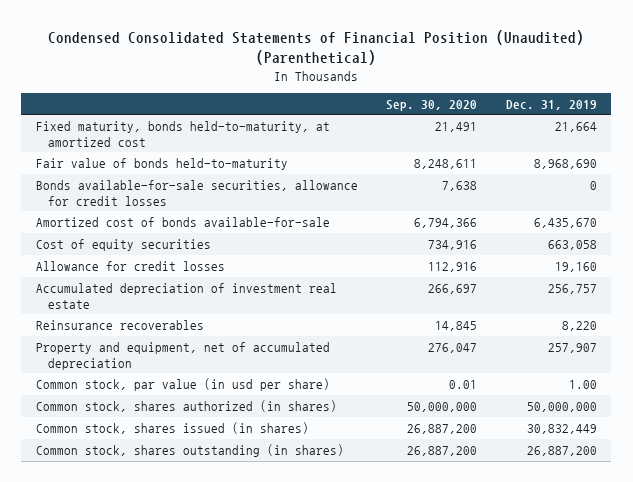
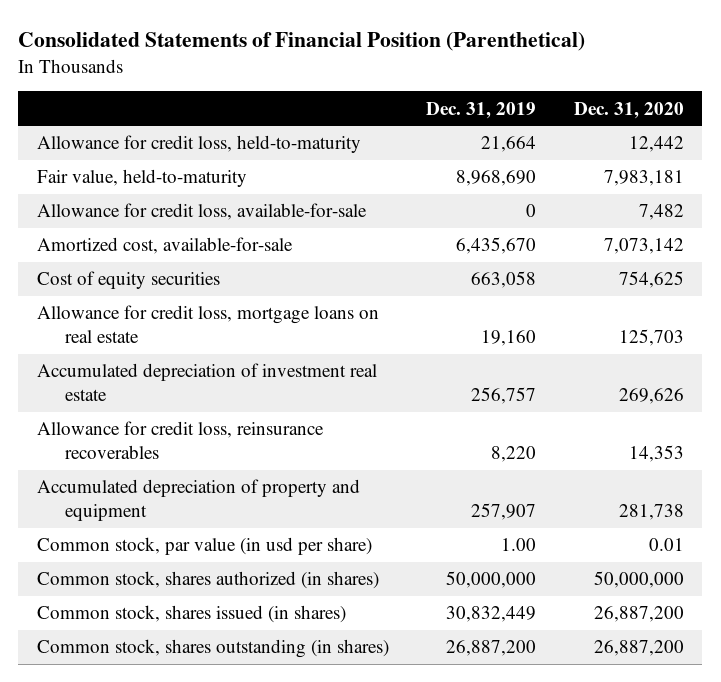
- Condensed Consolidated Statements of Financial Position (Unaudited) (Parenthetical)
+ Consolidated Statements of Financial Position (Parenthetical)
- | Sep. 30, 2020 | Dec. 31, 2019
+ | Dec. 31, 2019 | Dec. 31, 2020
- Fixed maturity, bonds held-to-maturity, at amortized cost | 21,491 | 21,664
- Fair value of bonds held-to-maturity | 8,248,611 | 8,968,690
- Bonds available-for-sale securities, allowance for credit losses | 7,638 | 0
- Amortized cost of bonds available-for-sale | 6,794,366 | 6,435,670
+ Allowance for credit loss, held-to-maturity | 21,664 | 12,442
+ Fair value, held-to-maturity | 8,968,690 | 7,983,181
+ Allowance for credit loss, available-for-sale | 0 | 7,482
+ Amortized cost, available-for-sale | 6,435,670 | 7,073,142
- Allowance for credit losses | 112,916 | 19,160
+ Allowance for credit loss, mortgage loans on real estate | 19,160 | 125,703
- Reinsurance recoverables | 14,845 | 8,220
- Property and equipment, net of accumulated depreciation | 276,047 | 257,907
+ Allowance for credit loss, reinsurance recoverables | 8,220 | 14,353
+ Accumulated depreciation of property and equipment | 257,907 | 281,738

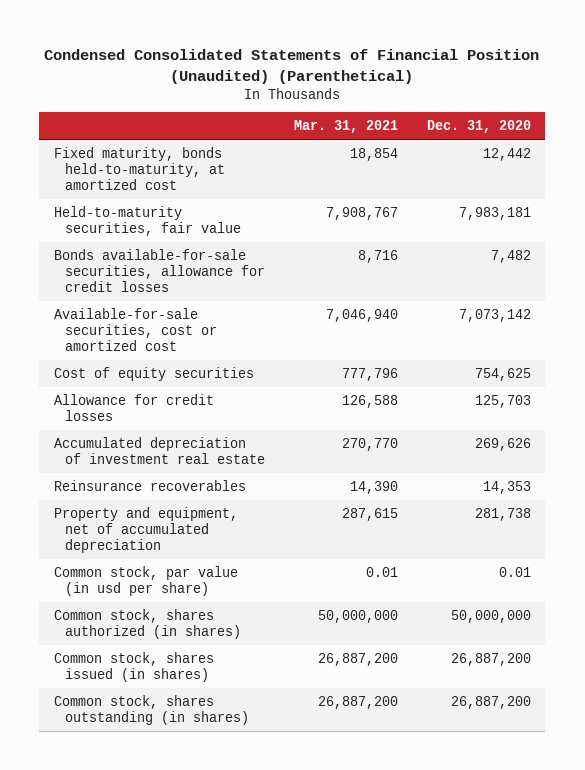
- Consolidated Statements of Financial Position (Parenthetical)
+ Condensed Consolidated Statements of Financial Position (Unaudited) (Parenthetical)
- | Dec. 31, 2019 | Dec. 31, 2020
+ | Mar. 31, 2021 | Dec. 31, 2020
- Allowance for credit loss, held-to-maturity | 21,664 | 12,442
- Fair value, held-to-maturity | 8,968,690 | 7,983,181
- Allowance for credit loss, available-for-sale | 0 | 7,482
- Amortized cost, available-for-sale | 6,435,670 | 7,073,142
+ Fixed maturity, bonds held-to-maturity, at amortized cost | 18,854 | 12,442
+ Held-to-maturity securities, fair value | 7,908,767 | 7,983,181
+ Bonds available-for-sale securities, allowance for credit losses | 8,716 | 7,482
+ Available-for-sale securities, cost or amortized cost | 7,046,940 | 7,073,142
- Allowance for credit loss, mortgage loans on real estate | 19,160 | 125,703
+ Allowance for credit losses | 126,588 | 125,703
- Allowance for credit loss, reinsurance recoverables | 8,220 | 14,353
- Accumulated depreciation of property and equipment | 257,907 | 281,738
+ Reinsurance recoverables | 14,390 | 14,353
+ Property and equipment, net of accumulated depreciation | 287,615 | 281,738

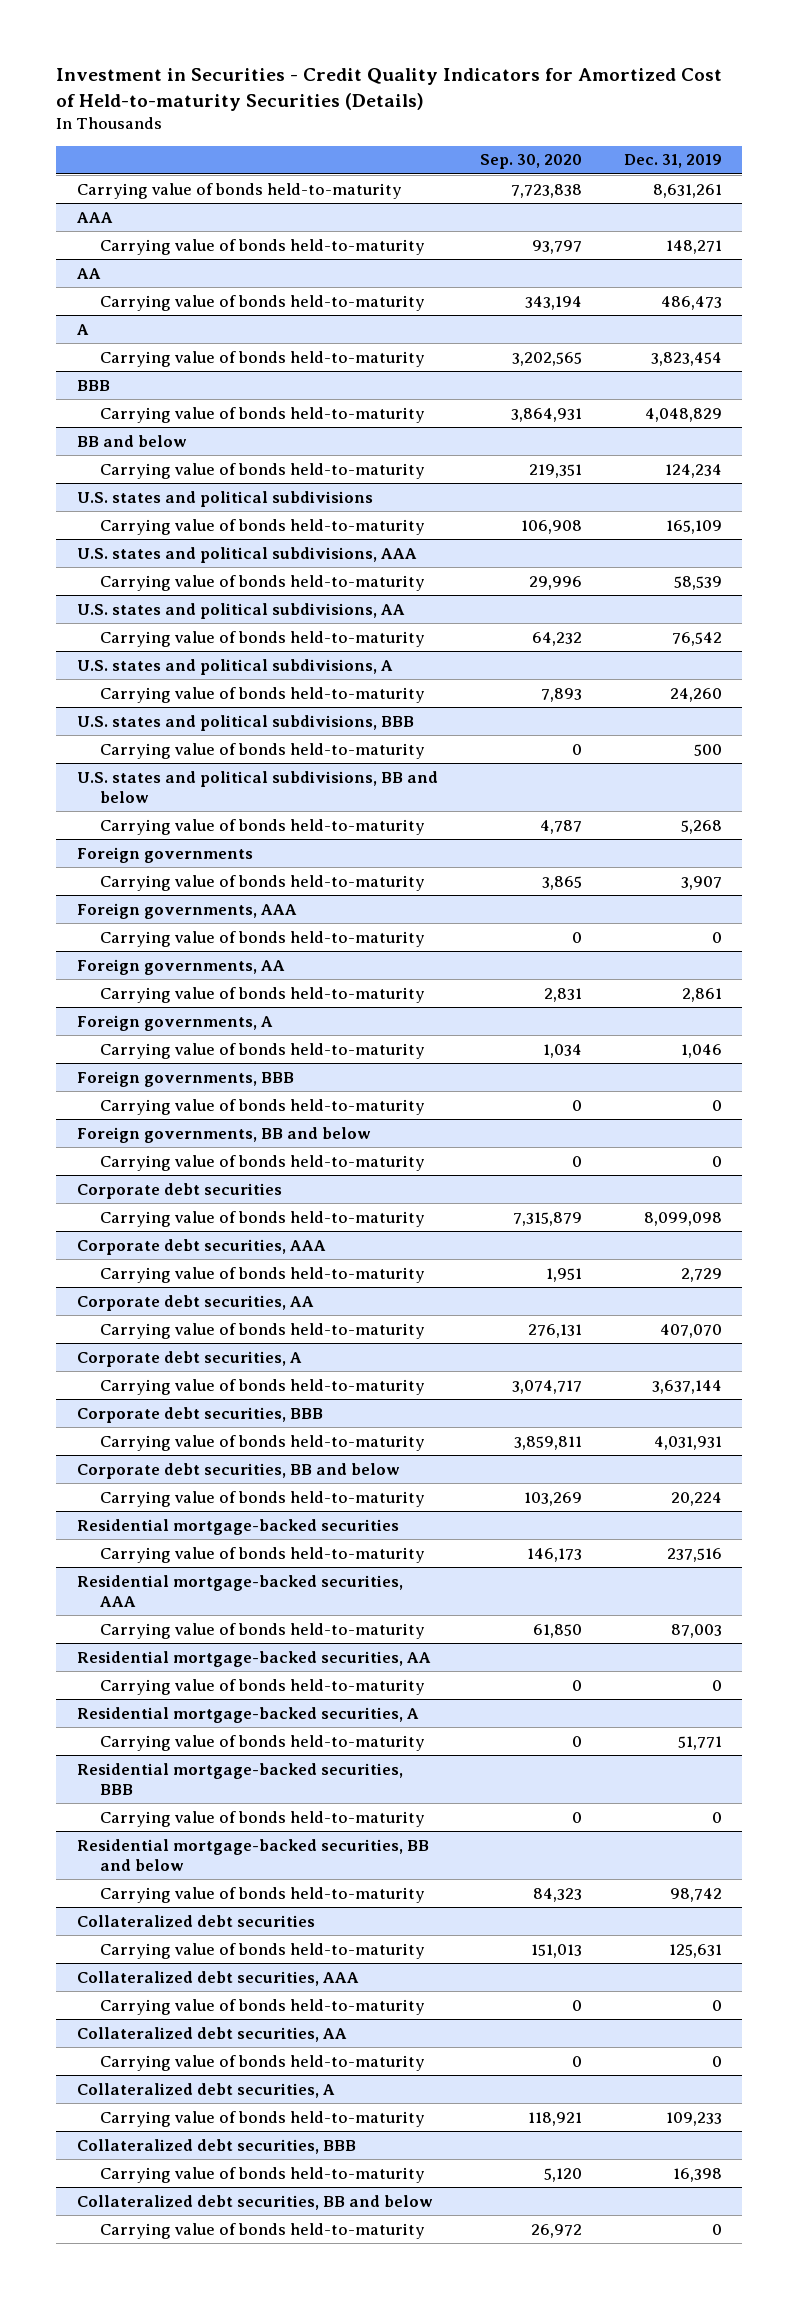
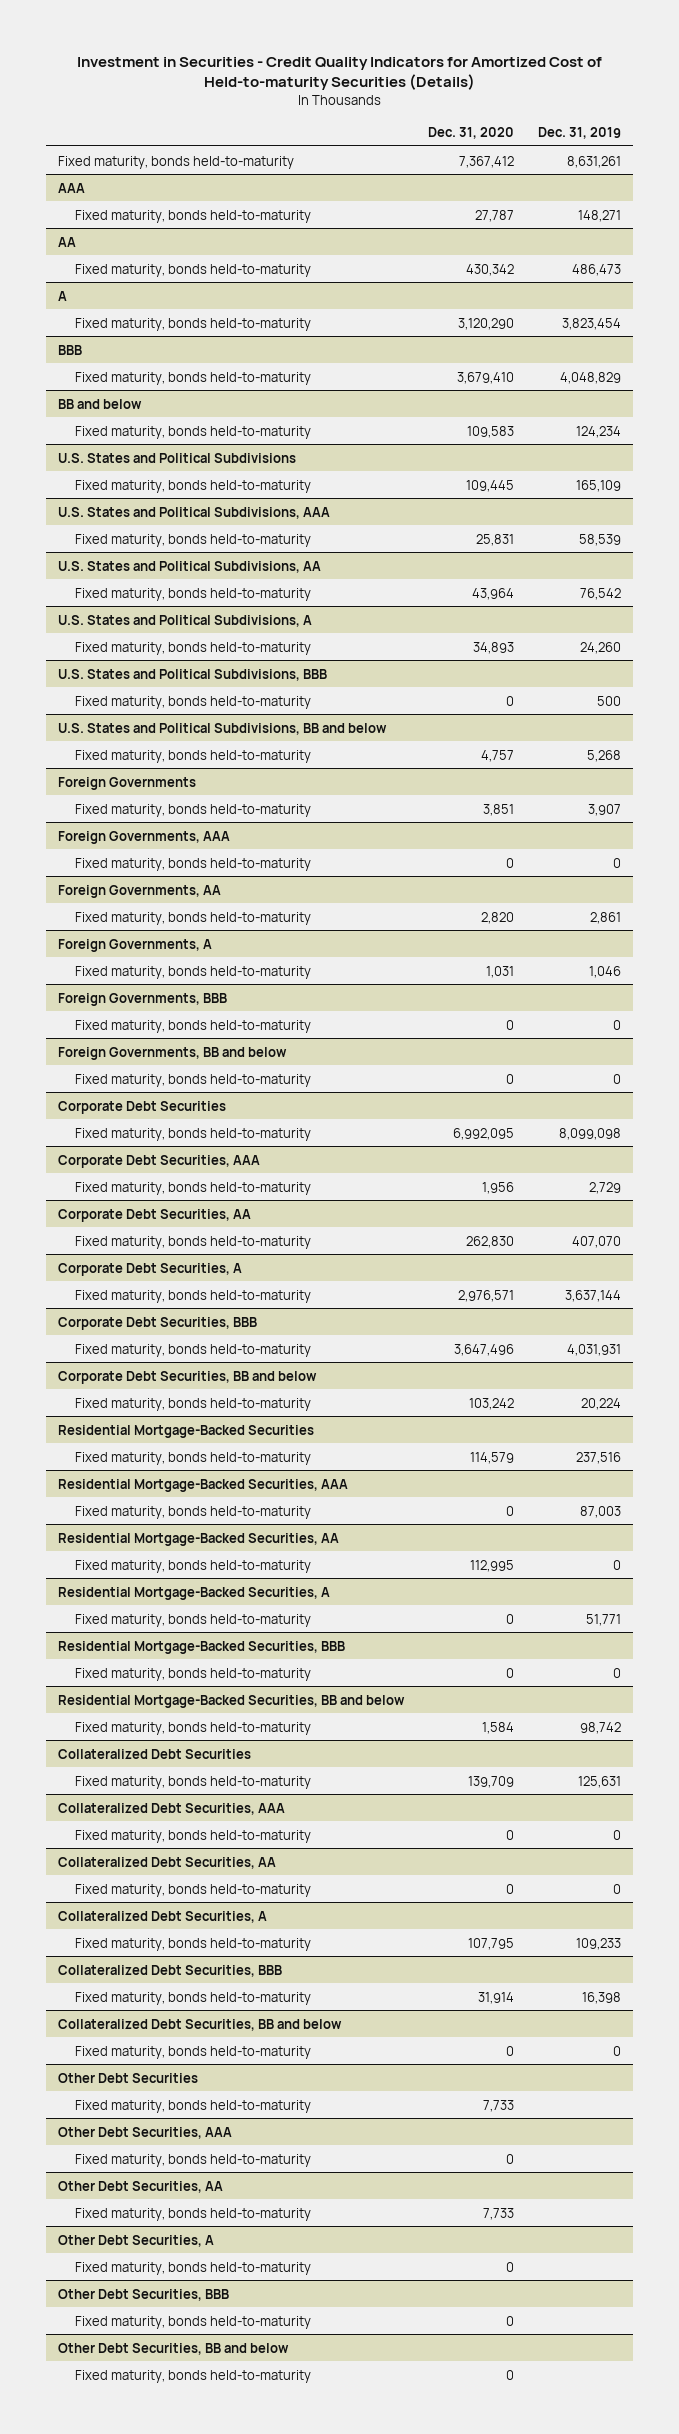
- | Sep. 30, 2020 | Dec. 31, 2019
+ | Dec. 31, 2020 | Dec. 31, 2019
- Carrying value of bonds held-to-maturity | 7,723,838 | 8,631,261
+ Fixed maturity, bonds held-to-maturity | 7,367,412 | 8,631,261
@ AAA
- Carrying value of bonds held-to-maturity | 93,797 | 148,271
+ Fixed maturity, bonds held-to-maturity | 27,787 | 148,271
@ AA
- Carrying value of bonds held-to-maturity | 343,194 | 486,473
+ Fixed maturity, bonds held-to-maturity | 430,342 | 486,473
@ A
- Carrying value of bonds held-to-maturity | 3,202,565 | 3,823,454
+ Fixed maturity, bonds held-to-maturity | 3,120,290 | 3,823,454
@ BBB
- Carrying value of bonds held-to-maturity | 3,864,931 | 4,048,829
+ Fixed maturity, bonds held-to-maturity | 3,679,410 | 4,048,829
@ BB and below
- Carrying value of bonds held-to-maturity | 219,351 | 124,234
- U.S. states and political subdivisions
- Carrying value of bonds held-to-maturity | 106,908 | 165,109
- U.S. states and political subdivisions, AAA
- Carrying value of bonds held-to-maturity | 29,996 | 58,539
- U.S. states and political subdivisions, AA
- Carrying value of bonds held-to-maturity | 64,232 | 76,542
- U.S. states and political subdivisions, A
- Carrying value of bonds held-to-maturity | 7,893 | 24,260
- U.S. states and political subdivisions, BBB
- Carrying value of bonds held-to-maturity | 0 | 500
- U.S. states and political subdivisions, BB and below
- Carrying value of bonds held-to-maturity | 4,787 | 5,268
- Foreign governments
- Carrying value of bonds held-to-maturity | 3,865 | 3,907
- Foreign governments, AAA
- Carrying value of bonds held-to-maturity | 0 | 0
- Foreign governments, AA
- Carrying value of bonds held-to-maturity | 2,831 | 2,861
- Foreign governments, A
- Carrying value of bonds held-to-maturity | 1,034 | 1,046
- Foreign governments, BBB
- Carrying value of bonds held-to-maturity | 0 | 0
- Foreign governments, BB and below
- Carrying value of bonds held-to-maturity | 0 | 0
- Corporate debt securities
- Carrying value of bonds held-to-maturity | 7,315,879 | 8,099,098
- Corporate debt securities, AAA
- Carrying value of bonds held-to-maturity | 1,951 | 2,729
- Corporate debt securities, AA
- Carrying value of bonds held-to-maturity | 276,131 | 407,070
- Corporate debt securities, A
- Carrying value of bonds held-to-maturity | 3,074,717 | 3,637,144
- Corporate debt securities, BBB
- Carrying value of bonds held-to-maturity | 3,859,811 | 4,031,931
- Corporate debt securities, BB and below
- Carrying value of bonds held-to-maturity | 103,269 | 20,224
- Residential mortgage-backed securities
- Carrying value of bonds held-to-maturity | 146,173 | 237,516
- Residential mortgage-backed securities, AAA
- Carrying value of bonds held-to-maturity | 61,850 | 87,003
- Residential mortgage-backed securities, AA
- Carrying value of bonds held-to-maturity | 0 | 0
- Residential mortgage-backed securities, A
- Carrying value of bonds held-to-maturity | 0 | 51,771
- Residential mortgage-backed securities, BBB
- Carrying value of bonds held-to-maturity | 0 | 0
- Residential mortgage-backed securities, BB and below
- Carrying value of bonds held-to-maturity | 84,323 | 98,742
- Collateralized debt securities
- Carrying value of bonds held-to-maturity | 151,013 | 125,631
- Collateralized debt securities, AAA
- Carrying value of bonds held-to-maturity | 0 | 0
- Collateralized debt securities, AA
- Carrying value of bonds held-to-maturity | 0 | 0
- Collateralized debt securities, A
- Carrying value of bonds held-to-maturity | 118,921 | 109,233
- Collateralized debt securities, BBB
- Carrying value of bonds held-to-maturity | 5,120 | 16,398
- Collateralized debt securities, BB and below
- Carrying value of bonds held-to-maturity | 26,972 | 0
@ BB and below
+ Fixed maturity, bonds held-to-maturity | 109,583 | 124,234
+ U.S. States and Political Subdivisions
+ Fixed maturity, bonds held-to-maturity | 109,445 | 165,109
+ U.S. States and Political Subdivisions, AAA
+ Fixed maturity, bonds held-to-maturity | 25,831 | 58,539
+ U.S. States and Political Subdivisions, AA
+ Fixed maturity, bonds held-to-maturity | 43,964 | 76,542
+ U.S. States and Political Subdivisions, A
+ Fixed maturity, bonds held-to-maturity | 34,893 | 24,260
+ U.S. States and Political Subdivisions, BBB
+ Fixed maturity, bonds held-to-maturity | 0 | 500
+ U.S. States and Political Subdivisions, BB and below
+ Fixed maturity, bonds held-to-maturity | 4,757 | 5,268
+ Foreign Governments
+ Fixed maturity, bonds held-to-maturity | 3,851 | 3,907
+ Foreign Governments, AAA
+ Fixed maturity, bonds held-to-maturity | 0 | 0
+ Foreign Governments, AA
+ Fixed maturity, bonds held-to-maturity | 2,820 | 2,861
+ Foreign Governments, A
+ Fixed maturity, bonds held-to-maturity | 1,031 | 1,046
+ Foreign Governments, BBB
+ Fixed maturity, bonds held-to-maturity | 0 | 0
+ Foreign Governments, BB and below
+ Fixed maturity, bonds held-to-maturity | 0 | 0
+ Corporate Debt Securities
+ Fixed maturity, bonds held-to-maturity | 6,992,095 | 8,099,098
+ Corporate Debt Securities, AAA
+ Fixed maturity, bonds held-to-maturity | 1,956 | 2,729
+ Corporate Debt Securities, AA
+ Fixed maturity, bonds held-to-maturity | 262,830 | 407,070
+ Corporate Debt Securities, A
+ Fixed maturity, bonds held-to-maturity | 2,976,571 | 3,637,144
+ Corporate Debt Securities, BBB
+ Fixed maturity, bonds held-to-maturity | 3,647,496 | 4,031,931
+ Corporate Debt Securities, BB and below
+ Fixed maturity, bonds held-to-maturity | 103,242 | 20,224
+ Residential Mortgage-Backed Securities
+ Fixed maturity, bonds held-to-maturity | 114,579 | 237,516
+ Residential Mortgage-Backed Securities, AAA
+ Fixed maturity, bonds held-to-maturity | 0 | 87,003
+ Residential Mortgage-Backed Securities, AA
+ Fixed maturity, bonds held-to-maturity | 112,995 | 0
+ Residential Mortgage-Backed Securities, A
+ Fixed maturity, bonds held-to-maturity | 0 | 51,771
+ Residential Mortgage-Backed Securities, BBB
+ Fixed maturity, bonds held-to-maturity | 0 | 0
+ Residential Mortgage-Backed Securities, BB and below
+ Fixed maturity, bonds held-to-maturity | 1,584 | 98,742
+ Collateralized Debt Securities
+ Fixed maturity, bonds held-to-maturity | 139,709 | 125,631
+ Collateralized Debt Securities, AAA
+ Fixed maturity, bonds held-to-maturity | 0 | 0
+ Collateralized Debt Securities, AA
+ Fixed maturity, bonds held-to-maturity | 0 | 0
+ Collateralized Debt Securities, A
+ Fixed maturity, bonds held-to-maturity | 107,795 | 109,233
+ Collateralized Debt Securities, BBB
+ Fixed maturity, bonds held-to-maturity | 31,914 | 16,398
+ Collateralized Debt Securities, BB and below
+ Fixed maturity, bonds held-to-maturity | 0 | 0
+ Other Debt Securities
+ Fixed maturity, bonds held-to-maturity | 7,733 |
+ Other Debt Securities, AAA
+ Fixed maturity, bonds held-to-maturity | 0 |
+ Other Debt Securities, AA
+ Fixed maturity, bonds held-to-maturity | 7,733 |
+ Other Debt Securities, A
+ Fixed maturity, bonds held-to-maturity | 0 |
+ Other Debt Securities, BBB
+ Fixed maturity, bonds held-to-maturity | 0 |
+ Other Debt Securities, BB and below
+ Fixed maturity, bonds held-to-maturity | 0 |

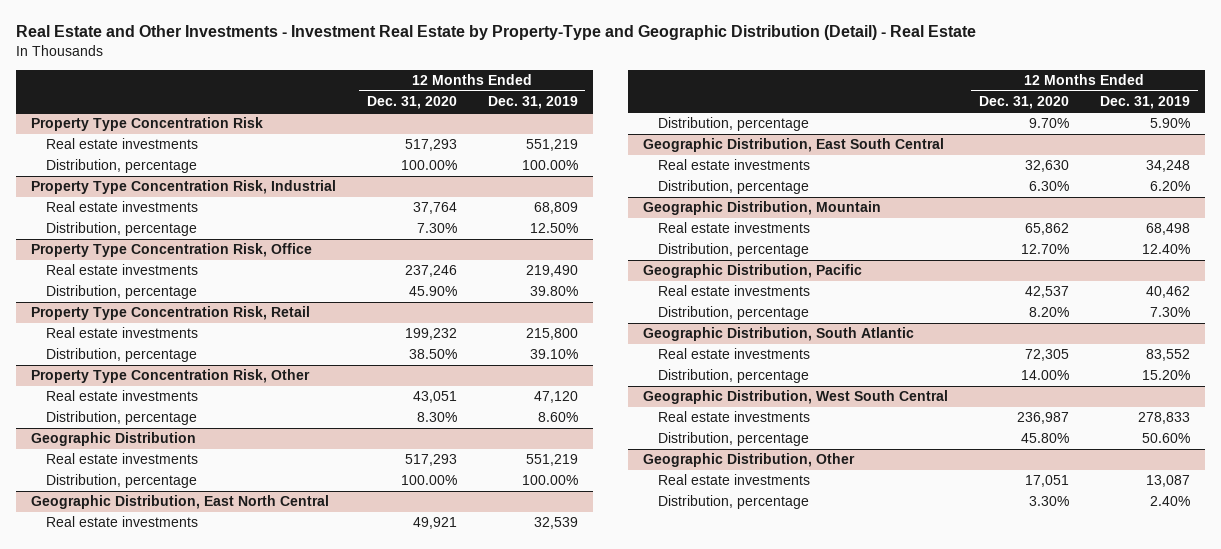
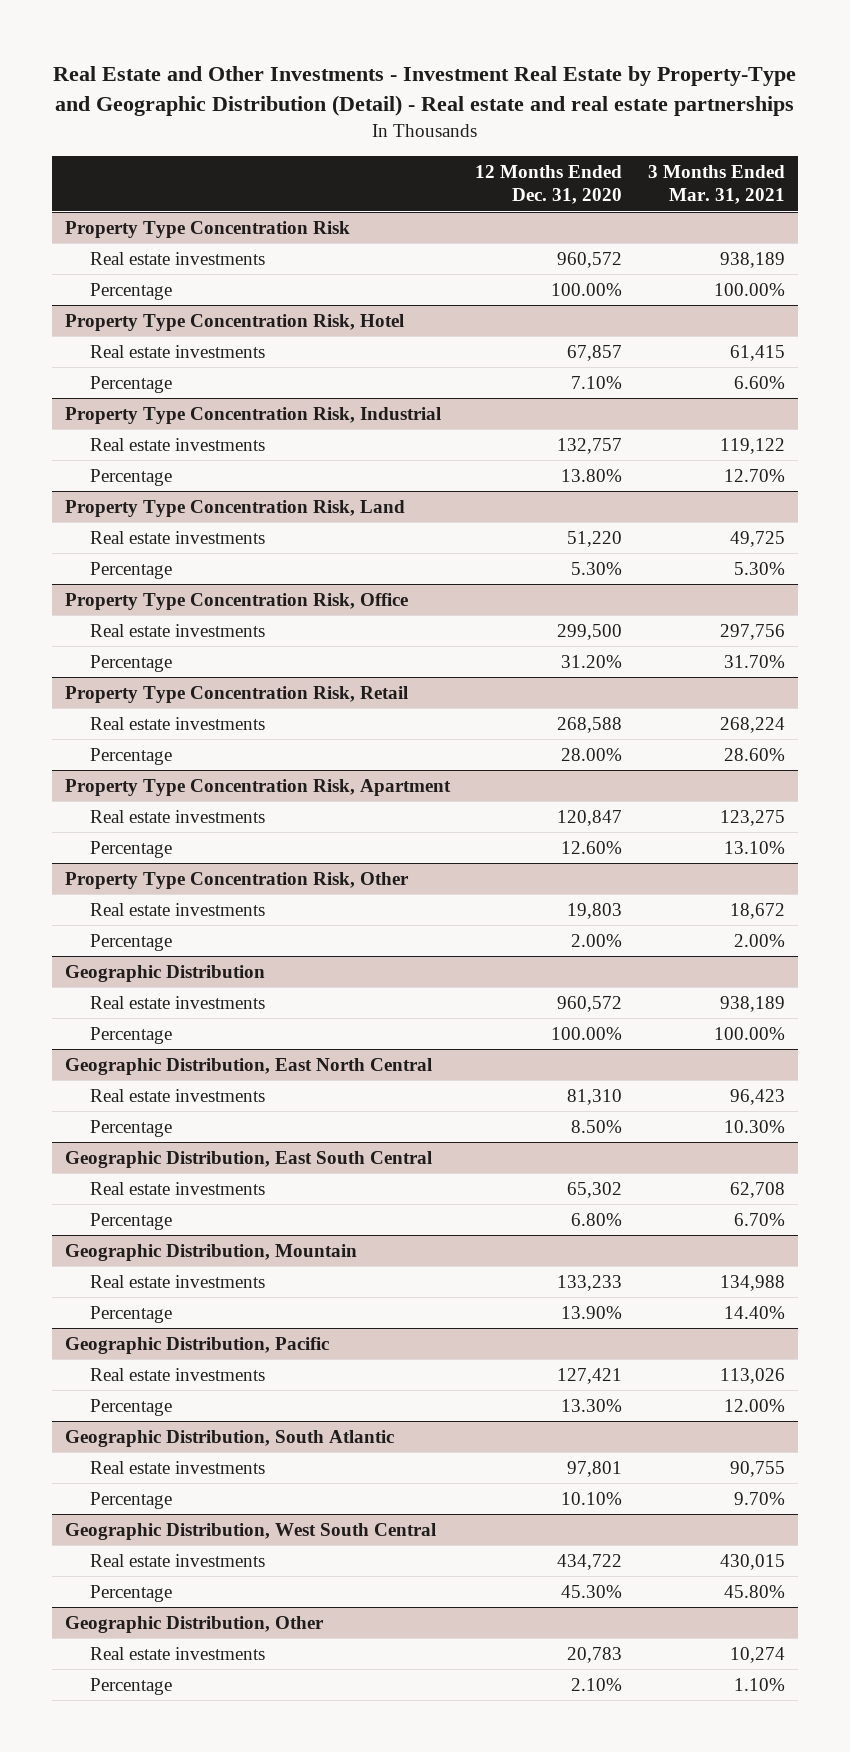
- Real Estate and Other Investments - Investment Real Estate by Property-Type and Geographic Distribution (Detail) - Real Estate
+ Real Estate and Other Investments - Investment Real Estate by Property-Type and Geographic Distribution (Detail) - Real estate and real estate partnerships
- | 12 Months Ended Dec. 31, 2020 | 12 Months Ended Dec. 31, 2019
+ | 12 Months Ended Dec. 31, 2020 | 3 Months Ended Mar. 31, 2021
@ Property Type Concentration Risk
- Real estate investments | 517,293 | 551,219
- Distribution, percentage | 100.00% | 100.00%
+ Real estate investments | 960,572 | 938,189
+ Percentage | 100.00% | 100.00%
+ Property Type Concentration Risk, Hotel
+ Real estate investments | 67,857 | 61,415
+ Percentage | 7.10% | 6.60%
@ Property Type Concentration Risk, Industrial
- Real estate investments | 37,764 | 68,809
- Distribution, percentage | 7.30% | 12.50%
+ Real estate investments | 132,757 | 119,122
+ Percentage | 13.80% | 12.70%
+ Property Type Concentration Risk, Land
+ Real estate investments | 51,220 | 49,725
+ Percentage | 5.30% | 5.30%
@ Property Type Concentration Risk, Office
- Real estate investments | 237,246 | 219,490
- Distribution, percentage | 45.90% | 39.80%
+ Real estate investments | 299,500 | 297,756
+ Percentage | 31.20% | 31.70%
@ Property Type Concentration Risk, Retail
- Real estate investments | 199,232 | 215,800
- Distribution, percentage | 38.50% | 39.10%
+ Real estate investments | 268,588 | 268,224
+ Percentage | 28.00% | 28.60%
+ Property Type Concentration Risk, Apartment
+ Real estate investments | 120,847 | 123,275
+ Percentage | 12.60% | 13.10%
@ Property Type Concentration Risk, Other
- Real estate investments | 43,051 | 47,120
- Distribution, percentage | 8.30% | 8.60%
+ Real estate investments | 19,803 | 18,672
+ Percentage | 2.00% | 2.00%
@ Geographic Distribution
- Real estate investments | 517,293 | 551,219
- Distribution, percentage | 100.00% | 100.00%
+ Real estate investments | 960,572 | 938,189
+ Percentage | 100.00% | 100.00%
@ Geographic Distribution, East North Central
- Real estate investments | 49,921 | 32,539
- Distribution, percentage | 9.70% | 5.90%
+ Real estate investments | 81,310 | 96,423
+ Percentage | 8.50% | 10.30%
@ Geographic Distribution, East South Central
- Real estate investments | 32,630 | 34,248
- Distribution, percentage | 6.30% | 6.20%
+ Real estate investments | 65,302 | 62,708
+ Percentage | 6.80% | 6.70%
@ Geographic Distribution, Mountain
- Real estate investments | 65,862 | 68,498
- Distribution, percentage | 12.70% | 12.40%
+ Real estate investments | 133,233 | 134,988
+ Percentage | 13.90% | 14.40%
@ Geographic Distribution, Pacific
- Real estate investments | 42,537 | 40,462
- Distribution, percentage | 8.20% | 7.30%
+ Real estate investments | 127,421 | 113,026
+ Percentage | 13.30% | 12.00%
@ Geographic Distribution, South Atlantic
- Real estate investments | 72,305 | 83,552
- Distribution, percentage | 14.00% | 15.20%
+ Real estate investments | 97,801 | 90,755
+ Percentage | 10.10% | 9.70%
@ Geographic Distribution, West South Central
- Real estate investments | 236,987 | 278,833
- Distribution, percentage | 45.80% | 50.60%
+ Real estate investments | 434,722 | 430,015
+ Percentage | 45.30% | 45.80%
@ Geographic Distribution, Other
- Real estate investments | 17,051 | 13,087
- Distribution, percentage | 3.30% | 2.40%
+ Real estate investments | 20,783 | 10,274
+ Percentage | 2.10% | 1.10%

